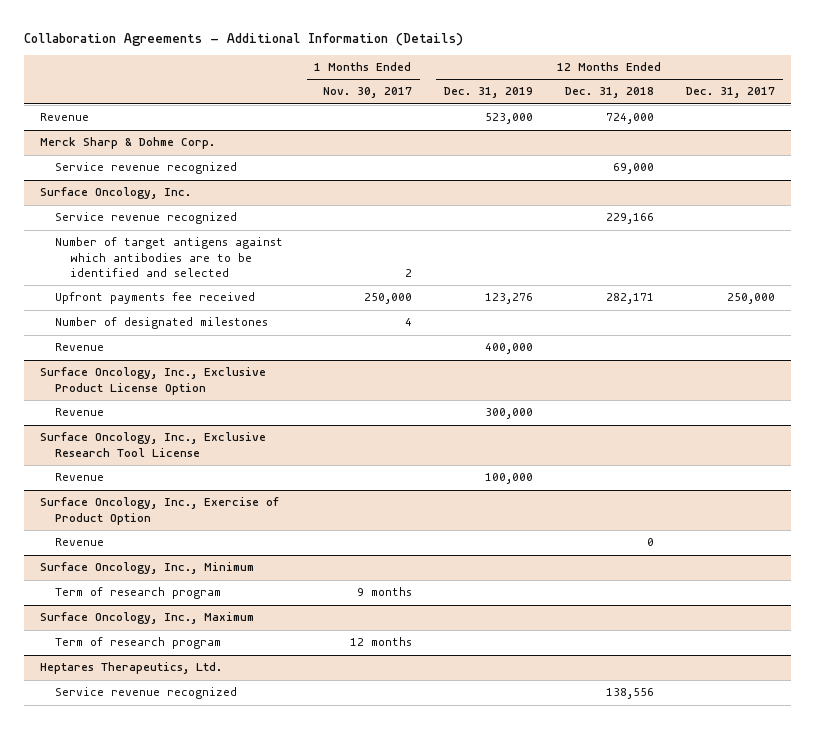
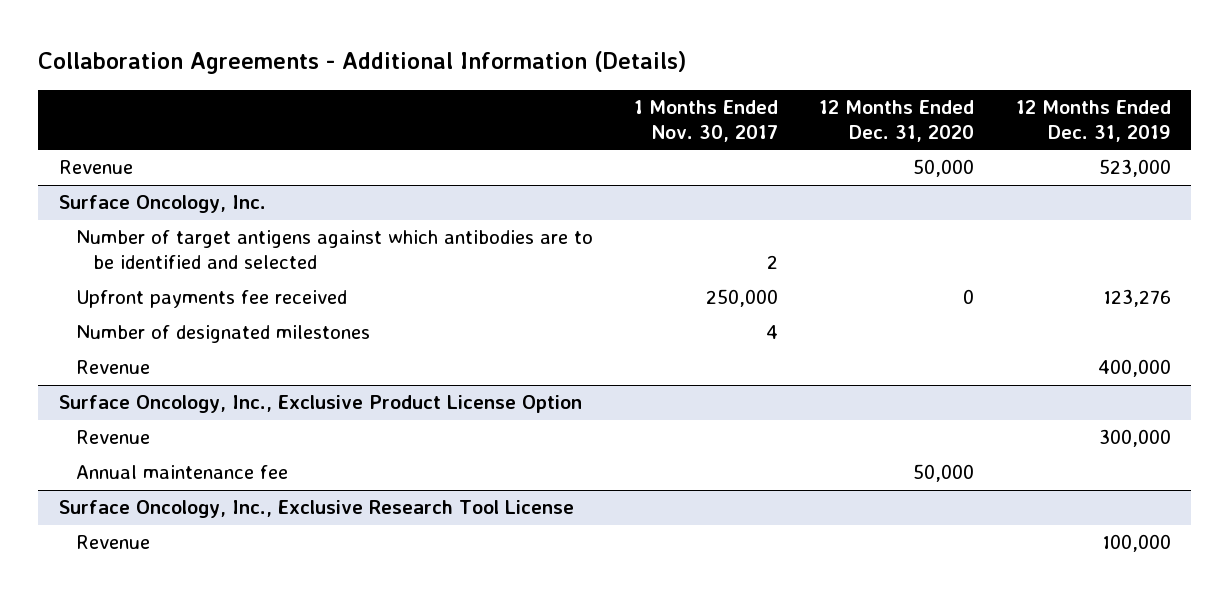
- | 1 Months Ended Nov. 30, 2017 | 12 Months Ended Dec. 31, 2019 | 12 Months Ended Dec. 31, 2018 | 12 Months Ended Dec. 31, 2017
+ | 1 Months Ended Nov. 30, 2017 | 12 Months Ended Dec. 31, 2020 | 12 Months Ended Dec. 31, 2019
- Merck Sharp & Dohme Corp.
- Service revenue recognized | | | 69,000 |
@ Surface Oncology, Inc.
- Service revenue recognized | | | 229,166 |
@ Surface Oncology, Inc., Exclusive Product License Option
+ Annual maintenance fee | | 50,000 |
- Surface Oncology, Inc., Exercise of Product Option
- Revenue | | | 0 |
- Surface Oncology, Inc., Minimum
- Term of research program | 9 months | | |
- Surface Oncology, Inc., Maximum
- Term of research program | 12 months | | |
- Heptares Therapeutics, Ltd.
- Service revenue recognized | | | 138,556 |

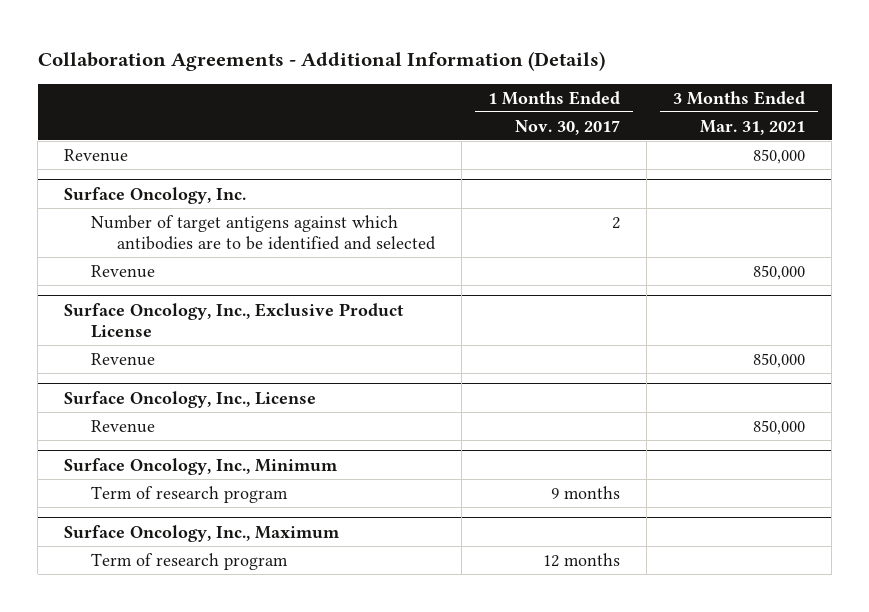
- | 1 Months Ended Nov. 30, 2017 | 12 Months Ended Dec. 31, 2020 | 12 Months Ended Dec. 31, 2019
+ | 1 Months Ended Nov. 30, 2017 | 3 Months Ended Mar. 31, 2021
@ Surface Oncology, Inc.
- Upfront payments fee received | 250,000 | 0 | 123,276
- Number of designated milestones | 4 | |
- Surface Oncology, Inc., Exclusive Product License Option
+ Surface Oncology, Inc., Exclusive Product License
- Annual maintenance fee | | 50,000 |
- Surface Oncology, Inc., Exclusive Research Tool License
+ Surface Oncology, Inc., License
+ Surface Oncology, Inc., Minimum
+ Term of research program | 9 months |
+ Surface Oncology, Inc., Maximum
+ Term of research program | 12 months |

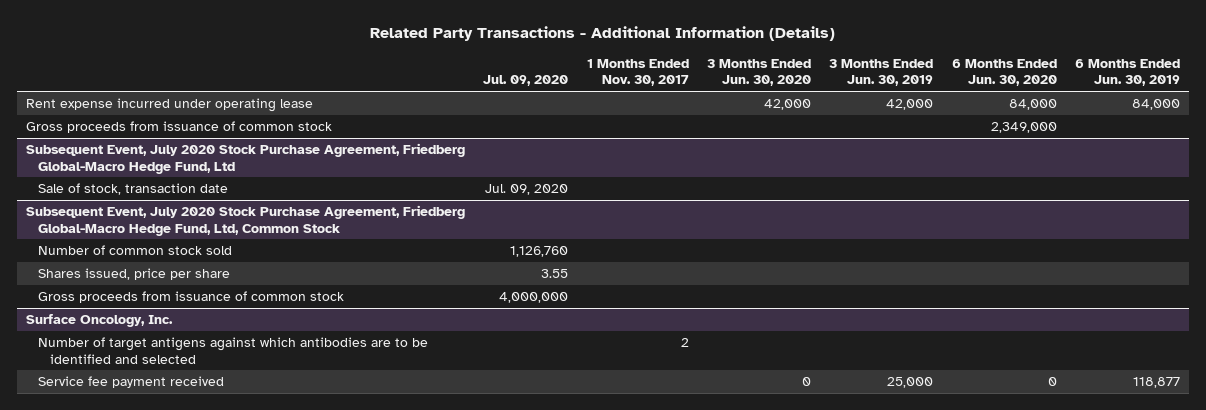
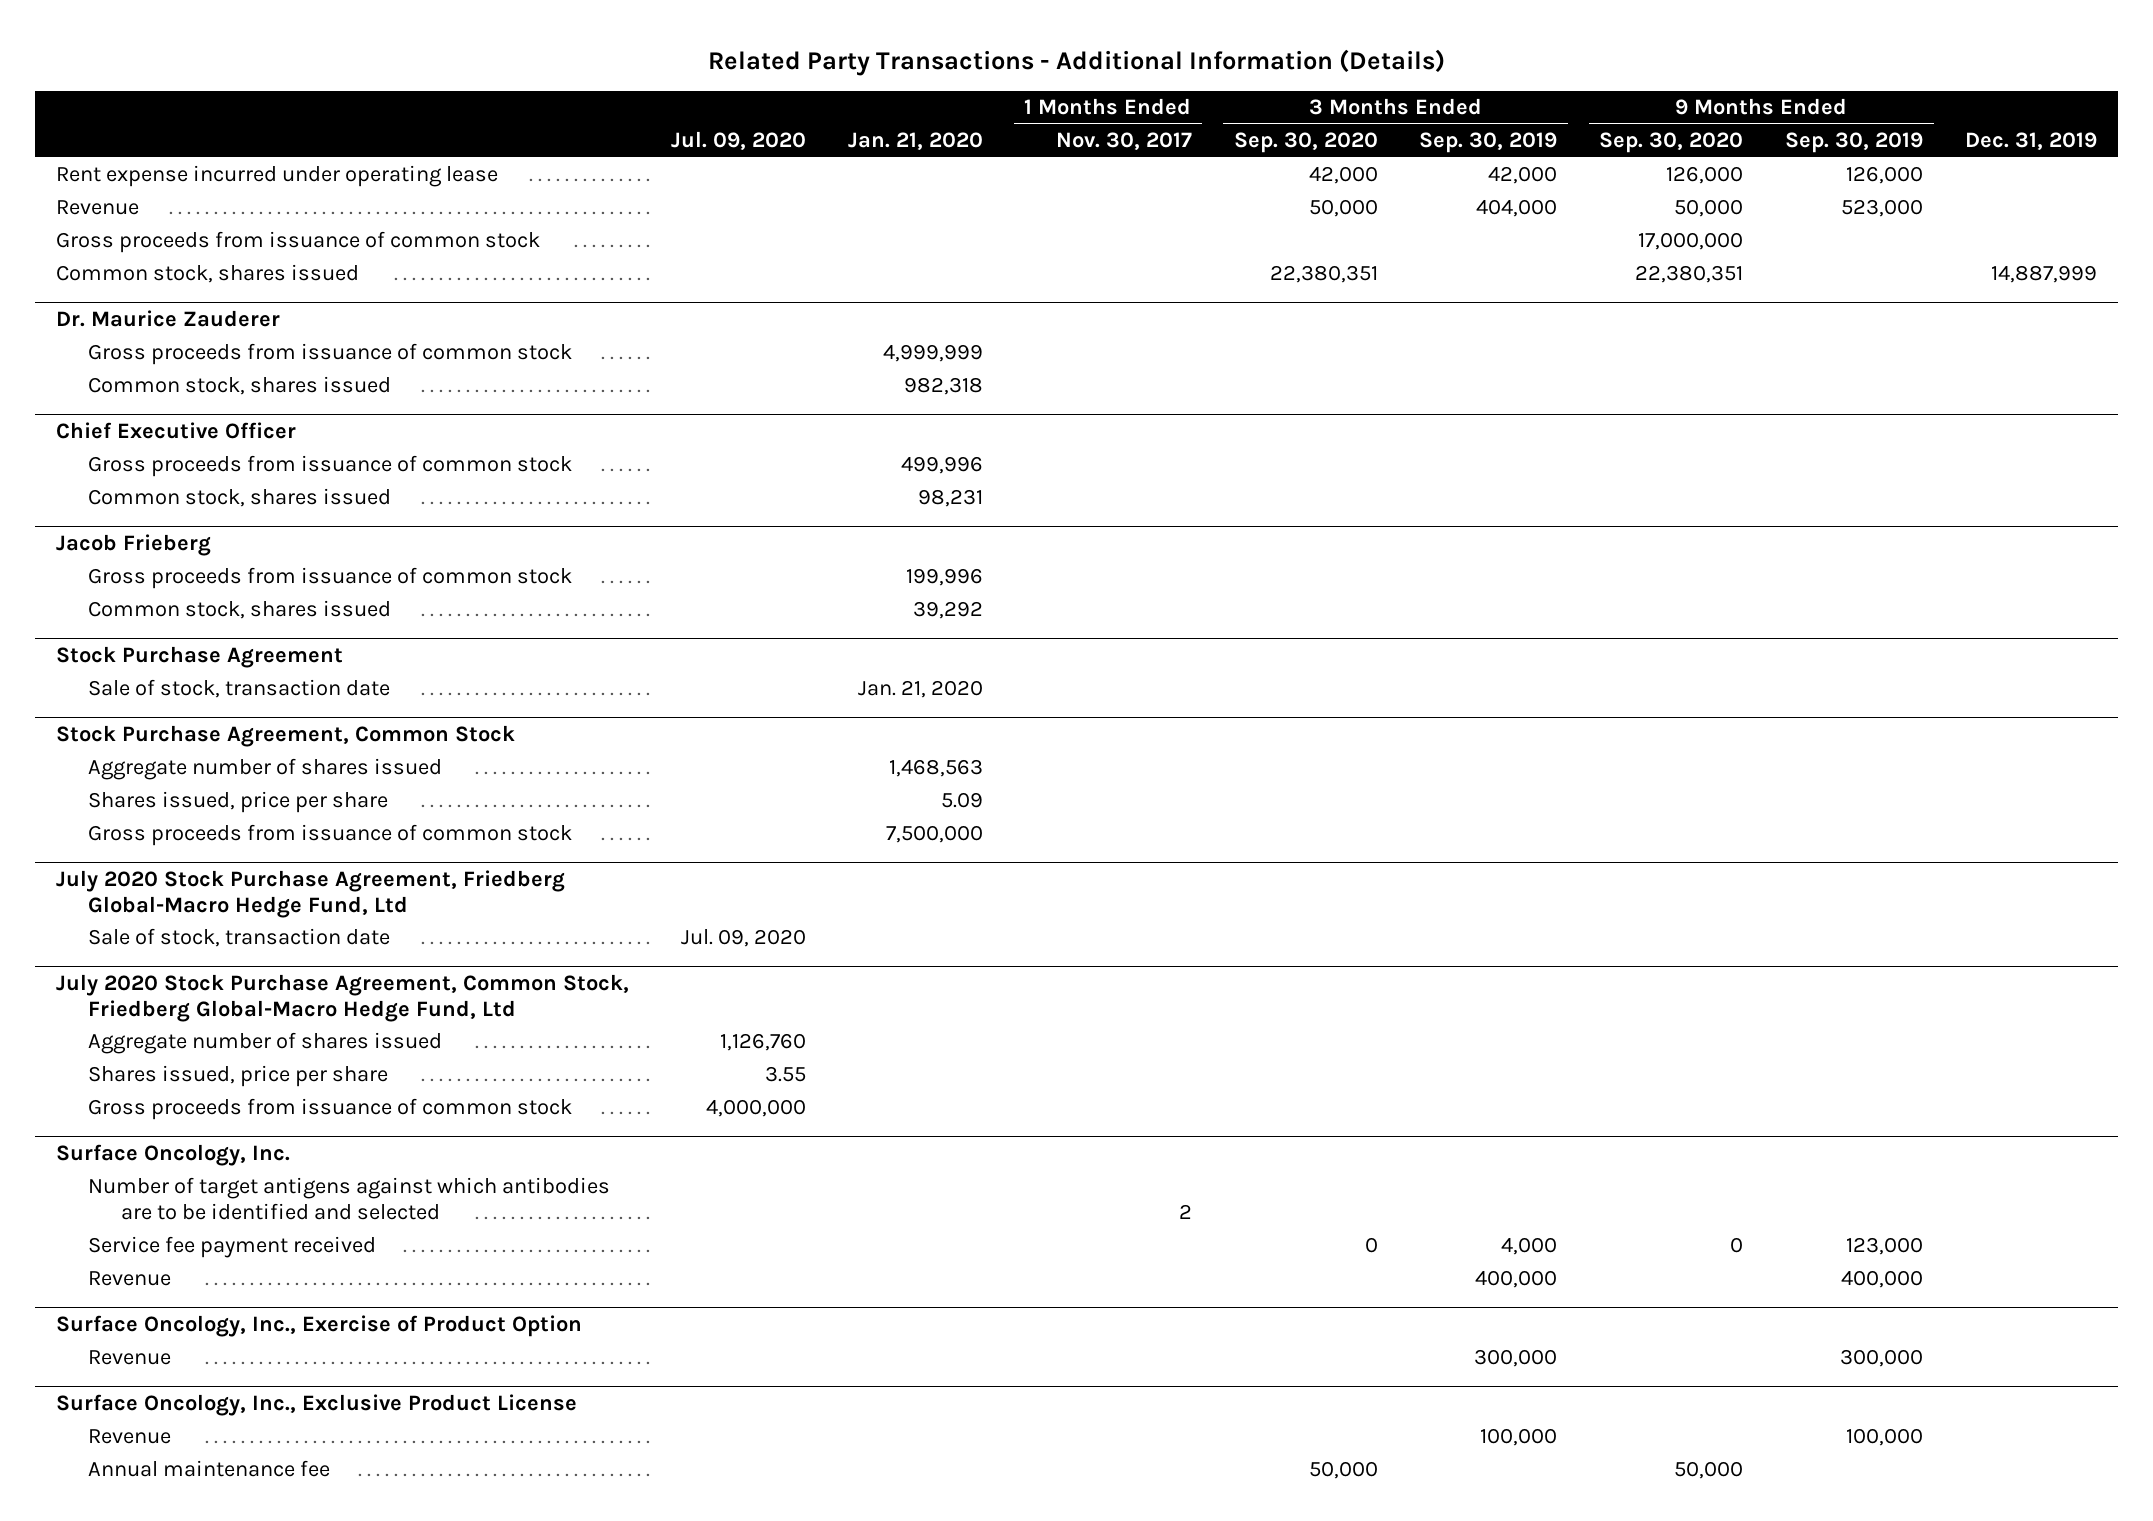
- | Jul. 09, 2020 | 1 Months Ended Nov. 30, 2017 | 3 Months Ended Jun. 30, 2020 | 3 Months Ended Jun. 30, 2019 | 6 Months Ended Jun. 30, 2020 | 6 Months Ended Jun. 30, 2019
+ | Jul. 09, 2020 | Jan. 21, 2020 | 1 Months Ended Nov. 30, 2017 | 3 Months Ended Sep. 30, 2020 | 3 Months Ended Sep. 30, 2019 | 9 Months Ended Sep. 30, 2020 | 9 Months Ended Sep. 30, 2019 | Dec. 31, 2019
+ Revenue | | | | 50,000 | 404,000 | 50,000 | 523,000 |
- Subsequent Event, July 2020 Stock Purchase Agreement, Friedberg Global-Macro Hedge Fund, Ltd
+ Common stock, shares issued | | | | 22,380,351 | | 22,380,351 | | 14,887,999
+ Dr. Maurice Zauderer
+ Gross proceeds from issuance of common stock | | 4,999,999 | | | | | |
+ Common stock, shares issued | | 982,318 | | | | | |
+ Chief Executive Officer
+ Gross proceeds from issuance of common stock | | 499,996 | | | | | |
+ Common stock, shares issued | | 98,231 | | | | | |
+ Jacob Frieberg
+ Gross proceeds from issuance of common stock | | 199,996 | | | | | |
+ Common stock, shares issued | | 39,292 | | | | | |
+ Stock Purchase Agreement
+ Sale of stock, transaction date | | Jan. 21, 2020 | | | | | |
+ Stock Purchase Agreement, Common Stock
+ Aggregate number of shares issued | | 1,468,563 | | | | | |
+ Shares issued, price per share | | 5.09 | | | | | |
+ Gross proceeds from issuance of common stock | | 7,500,000 | | | | | |
+ July 2020 Stock Purchase Agreement, Friedberg Global-Macro Hedge Fund, Ltd
- Subsequent Event, July 2020 Stock Purchase Agreement, Friedberg Global-Macro Hedge Fund, Ltd, Common Stock
- Number of common stock sold | 1,126,760 | | | | |
+ July 2020 Stock Purchase Agreement, Common Stock, Friedberg Global-Macro Hedge Fund, Ltd
+ Aggregate number of shares issued | 1,126,760 | | | | | | |
@ Surface Oncology, Inc.
+ Revenue | | | | | 400,000 | | 400,000 |
+ Surface Oncology, Inc., Exercise of Product Option
+ Revenue | | | | | 300,000 | | 300,000 |
+ Surface Oncology, Inc., Exclusive Product License
+ Revenue | | | | | 100,000 | | 100,000 |
+ Annual maintenance fee | | | | 50,000 | | 50,000 | |

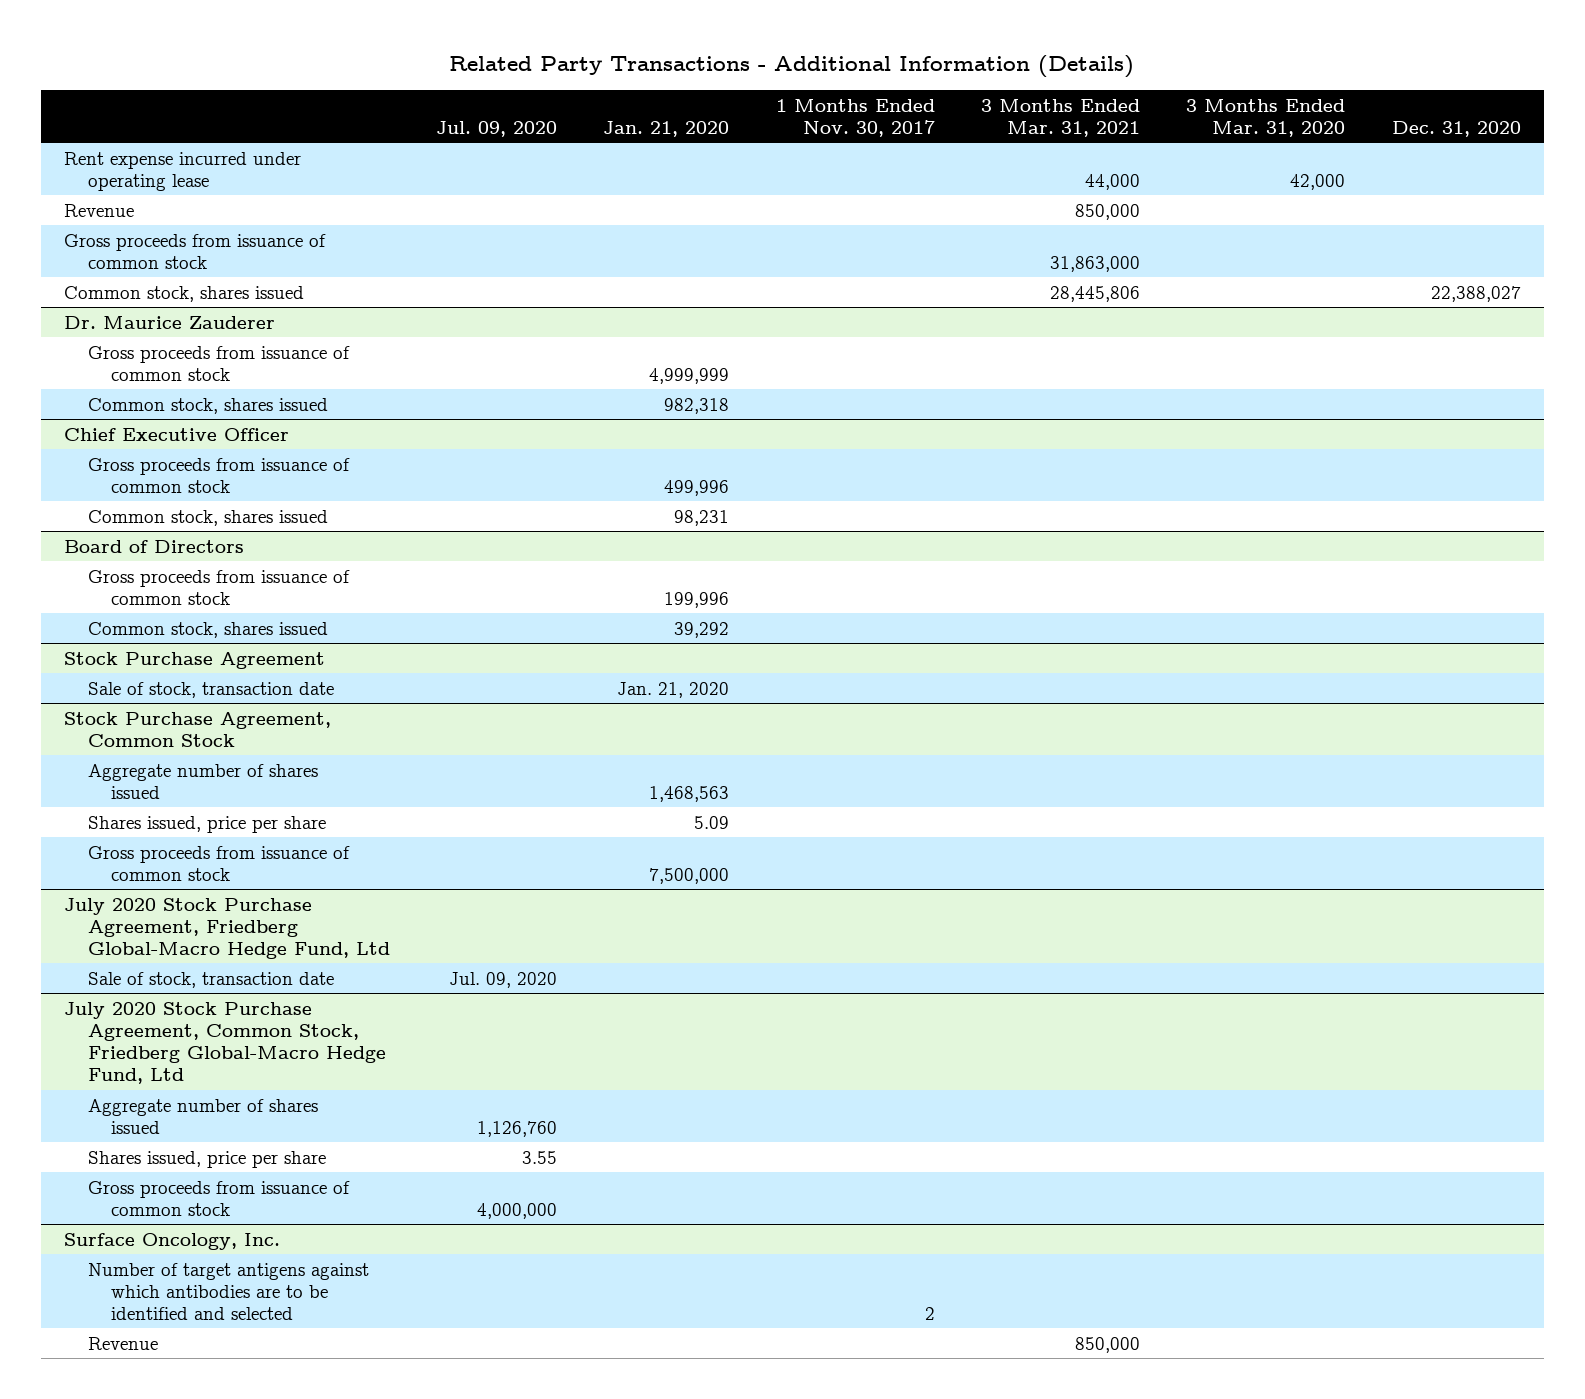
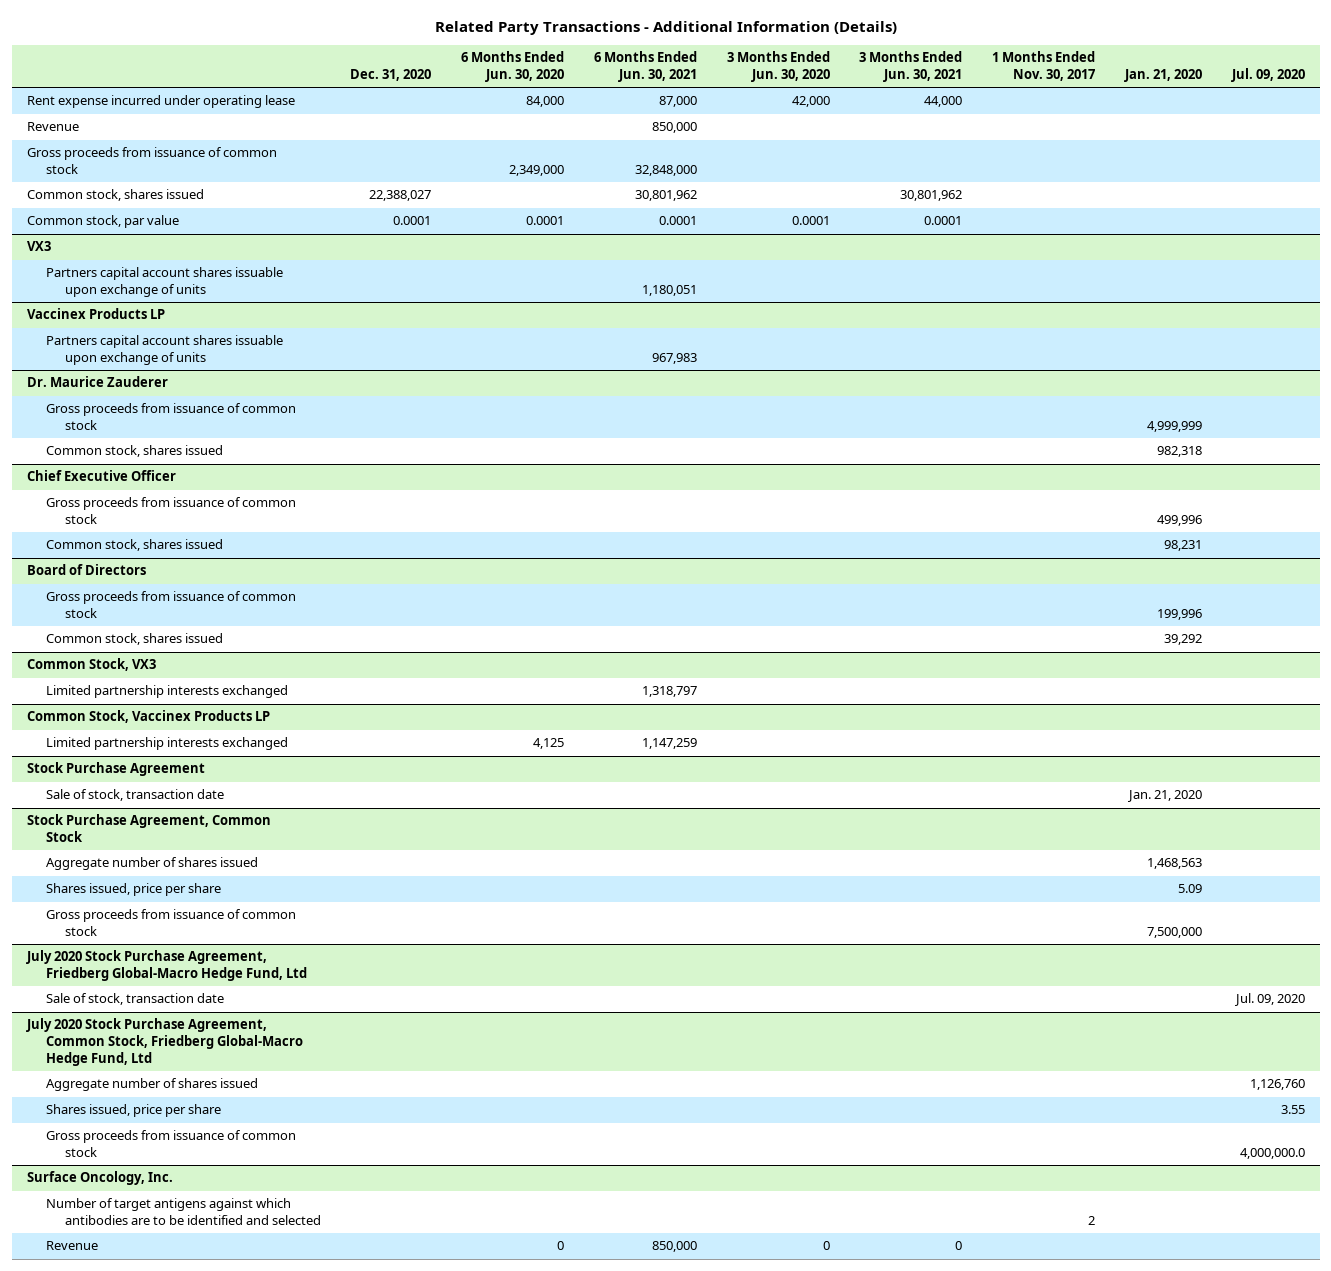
- | Jul. 09, 2020 | Jan. 21, 2020 | 1 Months Ended Nov. 30, 2017 | 3 Months Ended Mar. 31, 2021 | 3 Months Ended Mar. 31, 2020 | Dec. 31, 2020
+ | Dec. 31, 2020 | 6 Months Ended Jun. 30, 2020 | 6 Months Ended Jun. 30, 2021 | 3 Months Ended Jun. 30, 2020 | 3 Months Ended Jun. 30, 2021 | 1 Months Ended Nov. 30, 2017 | Jan. 21, 2020 | Jul. 09, 2020
+ Common stock, par value | 0.0001 | 0.0001 | 0.0001 | 0.0001 | 0.0001 | | |
+ VX3
+ Partners capital account shares issuable upon exchange of units | | | 1,180,051 | | | | |
+ Vaccinex Products LP
+ Partners capital account shares issuable upon exchange of units | | | 967,983 | | | | |
+ Common Stock, VX3
+ Limited partnership interests exchanged | | | 1,318,797 | | | | |
+ Common Stock, Vaccinex Products LP
+ Limited partnership interests exchanged | | 4,125 | 1,147,259 | | | | |
@ July 2020 Stock Purchase Agreement, Common Stock, Friedberg Global-Macro Hedge Fund, Ltd
- Gross proceeds from issuance of common stock | 4,000,000 | | | | |
+ Gross proceeds from issuance of common stock | | | | | | | | 4,000,000.0

